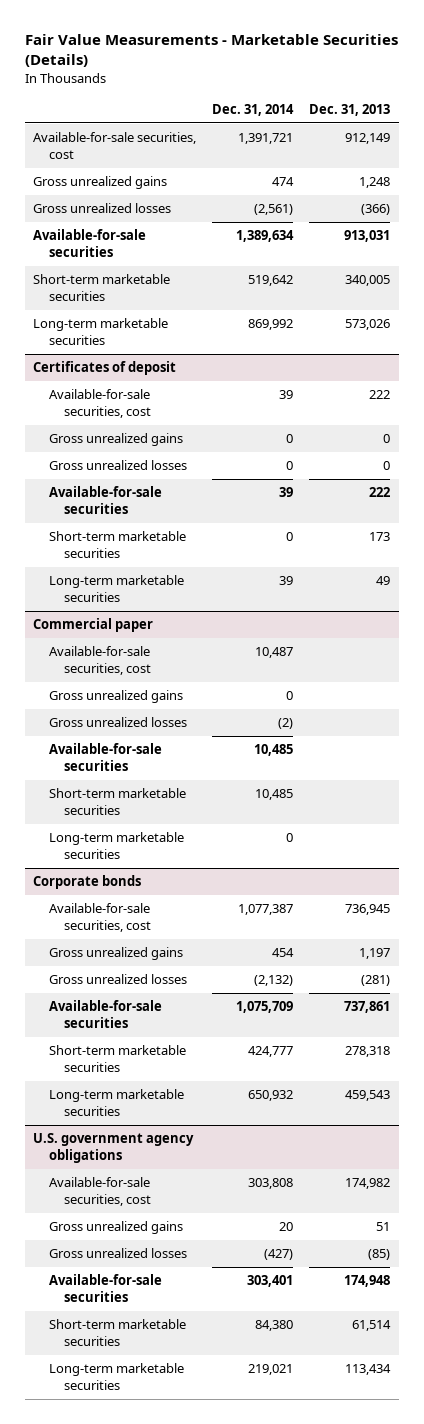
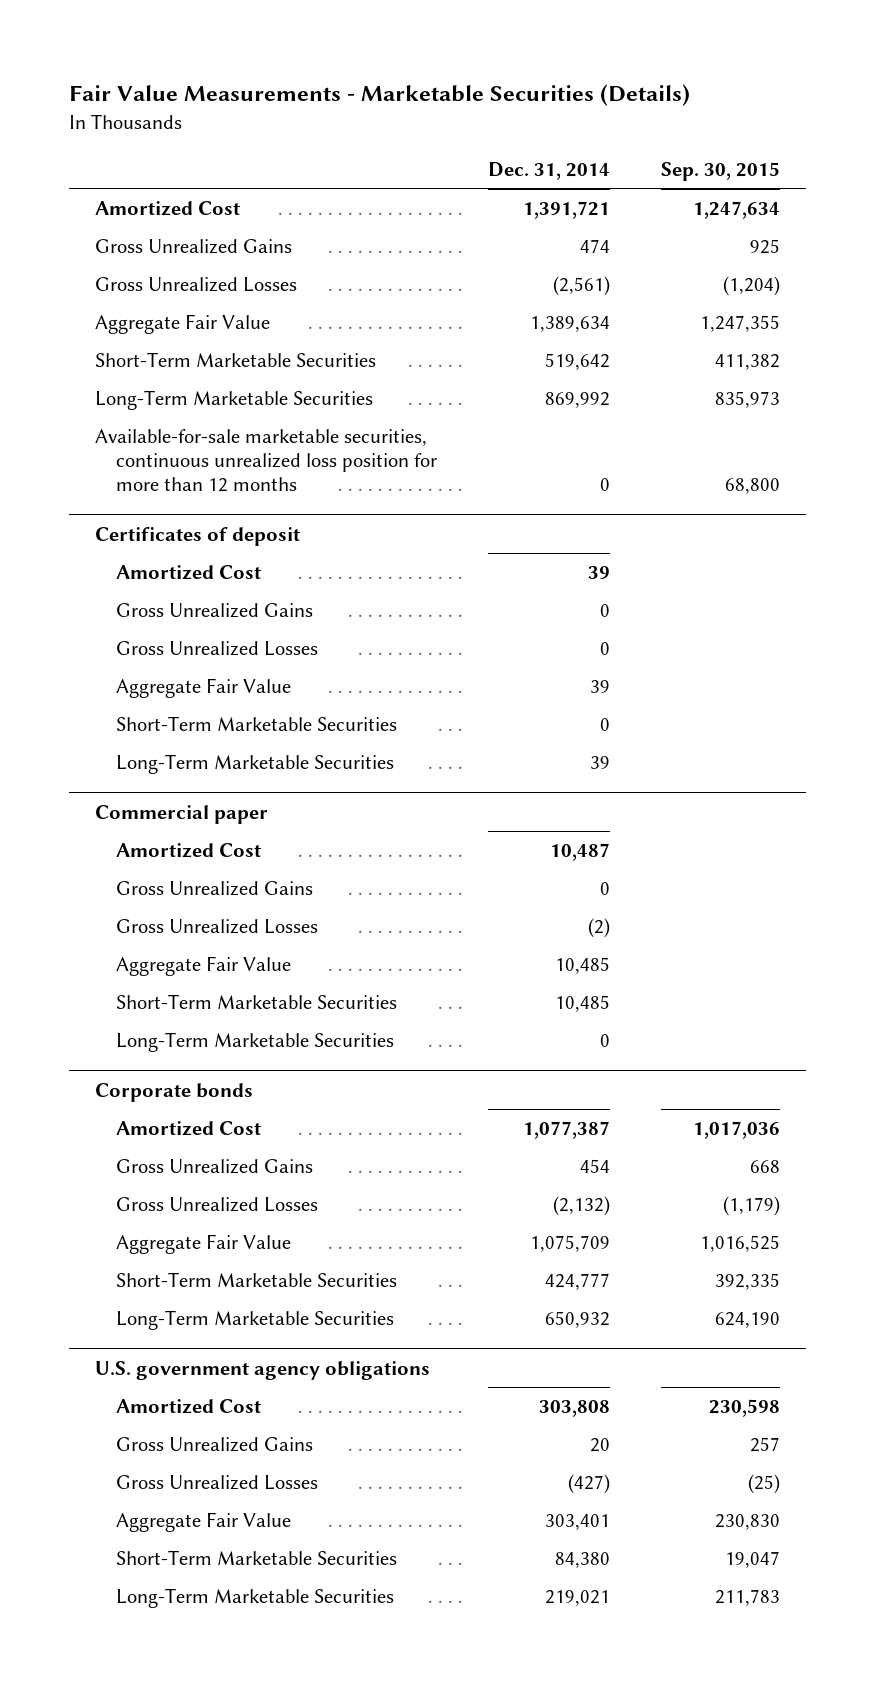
- | Dec. 31, 2014 | Dec. 31, 2013
+ | Dec. 31, 2014 | Sep. 30, 2015
- Available-for-sale securities, cost | 1,391,721 | 912,149
- Gross unrealized gains | 474 | 1,248
- Gross unrealized losses | (2,561) | (366)
- Available-for-sale securities | 1,389,634 | 913,031
- Short-term marketable securities | 519,642 | 340,005
- Long-term marketable securities | 869,992 | 573,026
+ Amortized Cost | 1,391,721 | 1,247,634
+ Gross Unrealized Gains | 474 | 925
+ Gross Unrealized Losses | (2,561) | (1,204)
+ Aggregate Fair Value | 1,389,634 | 1,247,355
+ Short-Term Marketable Securities | 519,642 | 411,382
+ Long-Term Marketable Securities | 869,992 | 835,973
+ Available-for-sale marketable securities, continuous unrealized loss position for more than 12 months | 0 | 68,800
@ Certificates of deposit
- Available-for-sale securities, cost | 39 | 222
- Gross unrealized gains | 0 | 0
- Gross unrealized losses | 0 | 0
- Available-for-sale securities | 39 | 222
- Short-term marketable securities | 0 | 173
- Long-term marketable securities | 39 | 49
+ Amortized Cost | 39 |
+ Gross Unrealized Gains | 0 |
+ Gross Unrealized Losses | 0 |
+ Aggregate Fair Value | 39 |
+ Short-Term Marketable Securities | 0 |
+ Long-Term Marketable Securities | 39 |
@ Commercial paper
- Available-for-sale securities, cost | 10,487 |
- Gross unrealized gains | 0 |
- Gross unrealized losses | (2) |
- Available-for-sale securities | 10,485 |
- Short-term marketable securities | 10,485 |
- Long-term marketable securities | 0 |
+ Amortized Cost | 10,487 |
+ Gross Unrealized Gains | 0 |
+ Gross Unrealized Losses | (2) |
+ Aggregate Fair Value | 10,485 |
+ Short-Term Marketable Securities | 10,485 |
+ Long-Term Marketable Securities | 0 |
@ Corporate bonds
- Available-for-sale securities, cost | 1,077,387 | 736,945
- Gross unrealized gains | 454 | 1,197
- Gross unrealized losses | (2,132) | (281)
- Available-for-sale securities | 1,075,709 | 737,861
- Short-term marketable securities | 424,777 | 278,318
- Long-term marketable securities | 650,932 | 459,543
+ Amortized Cost | 1,077,387 | 1,017,036
+ Gross Unrealized Gains | 454 | 668
+ Gross Unrealized Losses | (2,132) | (1,179)
+ Aggregate Fair Value | 1,075,709 | 1,016,525
+ Short-Term Marketable Securities | 424,777 | 392,335
+ Long-Term Marketable Securities | 650,932 | 624,190
@ U.S. government agency obligations
- Available-for-sale securities, cost | 303,808 | 174,982
- Gross unrealized gains | 20 | 51
- Gross unrealized losses | (427) | (85)
- Available-for-sale securities | 303,401 | 174,948
- Short-term marketable securities | 84,380 | 61,514
- Long-term marketable securities | 219,021 | 113,434
+ Amortized Cost | 303,808 | 230,598
+ Gross Unrealized Gains | 20 | 257
+ Gross Unrealized Losses | (427) | (25)
+ Aggregate Fair Value | 303,401 | 230,830
+ Short-Term Marketable Securities | 84,380 | 19,047
+ Long-Term Marketable Securities | 219,021 | 211,783

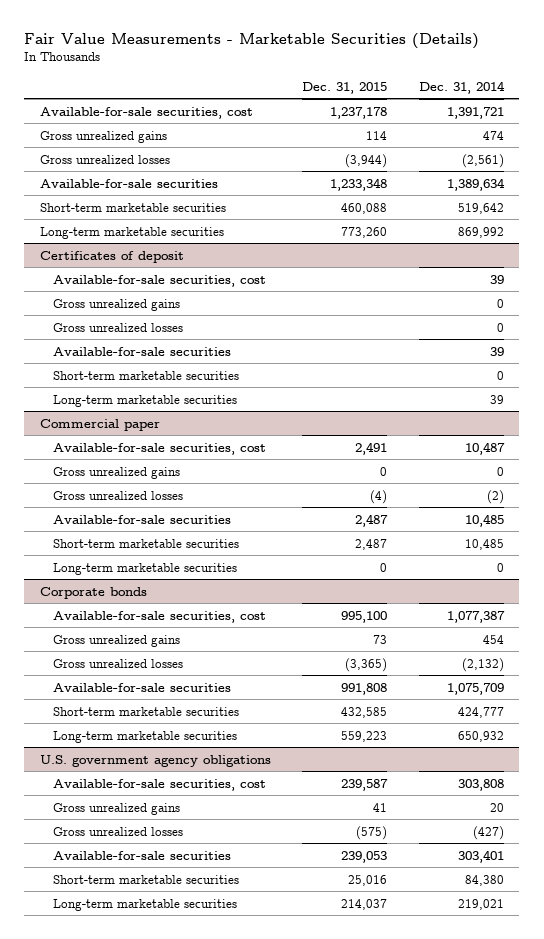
- | Dec. 31, 2014 | Sep. 30, 2015
+ | Dec. 31, 2015 | Dec. 31, 2014
- Amortized Cost | 1,391,721 | 1,247,634
- Gross Unrealized Gains | 474 | 925
- Gross Unrealized Losses | (2,561) | (1,204)
- Aggregate Fair Value | 1,389,634 | 1,247,355
- Short-Term Marketable Securities | 519,642 | 411,382
- Long-Term Marketable Securities | 869,992 | 835,973
- Available-for-sale marketable securities, continuous unrealized loss position for more than 12 months | 0 | 68,800
+ Available-for-sale securities, cost | 1,237,178 | 1,391,721
+ Gross unrealized gains | 114 | 474
+ Gross unrealized losses | (3,944) | (2,561)
+ Available-for-sale securities | 1,233,348 | 1,389,634
+ Short-term marketable securities | 460,088 | 519,642
+ Long-term marketable securities | 773,260 | 869,992
@ Certificates of deposit
- Amortized Cost | 39 |
- Gross Unrealized Gains | 0 |
- Gross Unrealized Losses | 0 |
- Aggregate Fair Value | 39 |
- Short-Term Marketable Securities | 0 |
- Long-Term Marketable Securities | 39 |
+ Available-for-sale securities, cost | | 39
+ Gross unrealized gains | | 0
+ Gross unrealized losses | | 0
+ Available-for-sale securities | | 39
+ Short-term marketable securities | | 0
+ Long-term marketable securities | | 39
@ Commercial paper
- Amortized Cost | 10,487 |
- Gross Unrealized Gains | 0 |
- Gross Unrealized Losses | (2) |
- Aggregate Fair Value | 10,485 |
- Short-Term Marketable Securities | 10,485 |
- Long-Term Marketable Securities | 0 |
+ Available-for-sale securities, cost | 2,491 | 10,487
+ Gross unrealized gains | 0 | 0
+ Gross unrealized losses | (4) | (2)
+ Available-for-sale securities | 2,487 | 10,485
+ Short-term marketable securities | 2,487 | 10,485
+ Long-term marketable securities | 0 | 0
@ Corporate bonds
- Amortized Cost | 1,077,387 | 1,017,036
- Gross Unrealized Gains | 454 | 668
- Gross Unrealized Losses | (2,132) | (1,179)
- Aggregate Fair Value | 1,075,709 | 1,016,525
- Short-Term Marketable Securities | 424,777 | 392,335
- Long-Term Marketable Securities | 650,932 | 624,190
+ Available-for-sale securities, cost | 995,100 | 1,077,387
+ Gross unrealized gains | 73 | 454
+ Gross unrealized losses | (3,365) | (2,132)
+ Available-for-sale securities | 991,808 | 1,075,709
+ Short-term marketable securities | 432,585 | 424,777
+ Long-term marketable securities | 559,223 | 650,932
@ U.S. government agency obligations
- Amortized Cost | 303,808 | 230,598
- Gross Unrealized Gains | 20 | 257
- Gross Unrealized Losses | (427) | (25)
- Aggregate Fair Value | 303,401 | 230,830
- Short-Term Marketable Securities | 84,380 | 19,047
- Long-Term Marketable Securities | 219,021 | 211,783
+ Available-for-sale securities, cost | 239,587 | 303,808
+ Gross unrealized gains | 41 | 20
+ Gross unrealized losses | (575) | (427)
+ Available-for-sale securities | 239,053 | 303,401
+ Short-term marketable securities | 25,016 | 84,380
+ Long-term marketable securities | 214,037 | 219,021

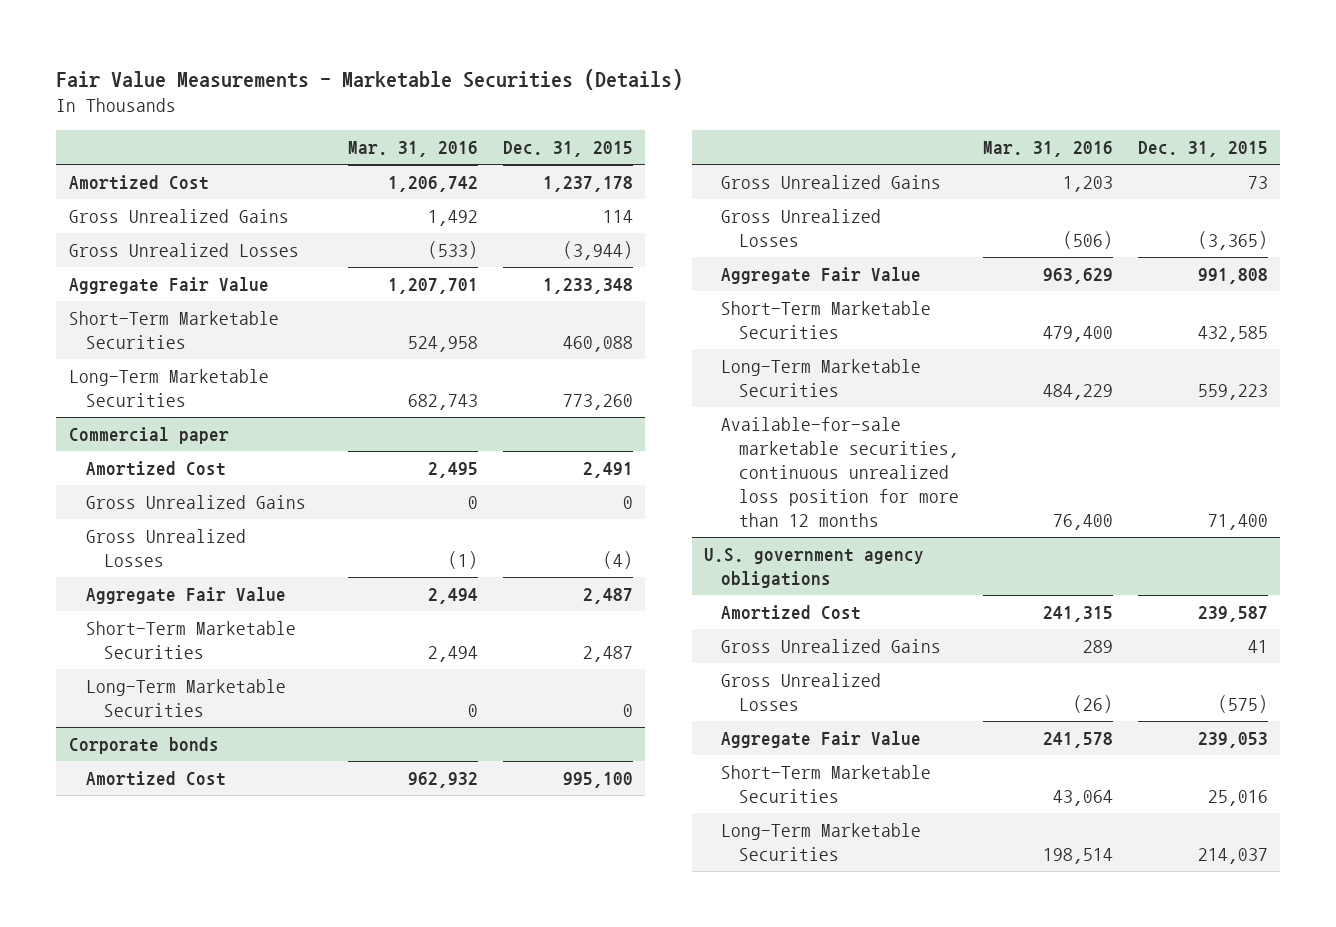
- | Dec. 31, 2015 | Dec. 31, 2014
+ | Mar. 31, 2016 | Dec. 31, 2015
- Available-for-sale securities, cost | 1,237,178 | 1,391,721
- Gross unrealized gains | 114 | 474
- Gross unrealized losses | (3,944) | (2,561)
- Available-for-sale securities | 1,233,348 | 1,389,634
- Short-term marketable securities | 460,088 | 519,642
- Long-term marketable securities | 773,260 | 869,992
- Certificates of deposit
- Available-for-sale securities, cost | | 39
- Gross unrealized gains | | 0
- Gross unrealized losses | | 0
- Available-for-sale securities | | 39
- Short-term marketable securities | | 0
- Long-term marketable securities | | 39
+ Amortized Cost | 1,206,742 | 1,237,178
+ Gross Unrealized Gains | 1,492 | 114
+ Gross Unrealized Losses | (533) | (3,944)
+ Aggregate Fair Value | 1,207,701 | 1,233,348
+ Short-Term Marketable Securities | 524,958 | 460,088
+ Long-Term Marketable Securities | 682,743 | 773,260
@ Commercial paper
- Available-for-sale securities, cost | 2,491 | 10,487
- Gross unrealized gains | 0 | 0
- Gross unrealized losses | (4) | (2)
- Available-for-sale securities | 2,487 | 10,485
- Short-term marketable securities | 2,487 | 10,485
- Long-term marketable securities | 0 | 0
+ Amortized Cost | 2,495 | 2,491
+ Gross Unrealized Gains | 0 | 0
+ Gross Unrealized Losses | (1) | (4)
+ Aggregate Fair Value | 2,494 | 2,487
+ Short-Term Marketable Securities | 2,494 | 2,487
+ Long-Term Marketable Securities | 0 | 0
@ Corporate bonds
- Available-for-sale securities, cost | 995,100 | 1,077,387
- Gross unrealized gains | 73 | 454
- Gross unrealized losses | (3,365) | (2,132)
- Available-for-sale securities | 991,808 | 1,075,709
- Short-term marketable securities | 432,585 | 424,777
- Long-term marketable securities | 559,223 | 650,932
+ Amortized Cost | 962,932 | 995,100
+ Gross Unrealized Gains | 1,203 | 73
+ Gross Unrealized Losses | (506) | (3,365)
+ Aggregate Fair Value | 963,629 | 991,808
+ Short-Term Marketable Securities | 479,400 | 432,585
+ Long-Term Marketable Securities | 484,229 | 559,223
+ Available-for-sale marketable securities, continuous unrealized loss position for more than 12 months | 76,400 | 71,400
@ U.S. government agency obligations
- Available-for-sale securities, cost | 239,587 | 303,808
- Gross unrealized gains | 41 | 20
- Gross unrealized losses | (575) | (427)
- Available-for-sale securities | 239,053 | 303,401
- Short-term marketable securities | 25,016 | 84,380
- Long-term marketable securities | 214,037 | 219,021
+ Amortized Cost | 241,315 | 239,587
+ Gross Unrealized Gains | 289 | 41
+ Gross Unrealized Losses | (26) | (575)
+ Aggregate Fair Value | 241,578 | 239,053
+ Short-Term Marketable Securities | 43,064 | 25,016
+ Long-Term Marketable Securities | 198,514 | 214,037

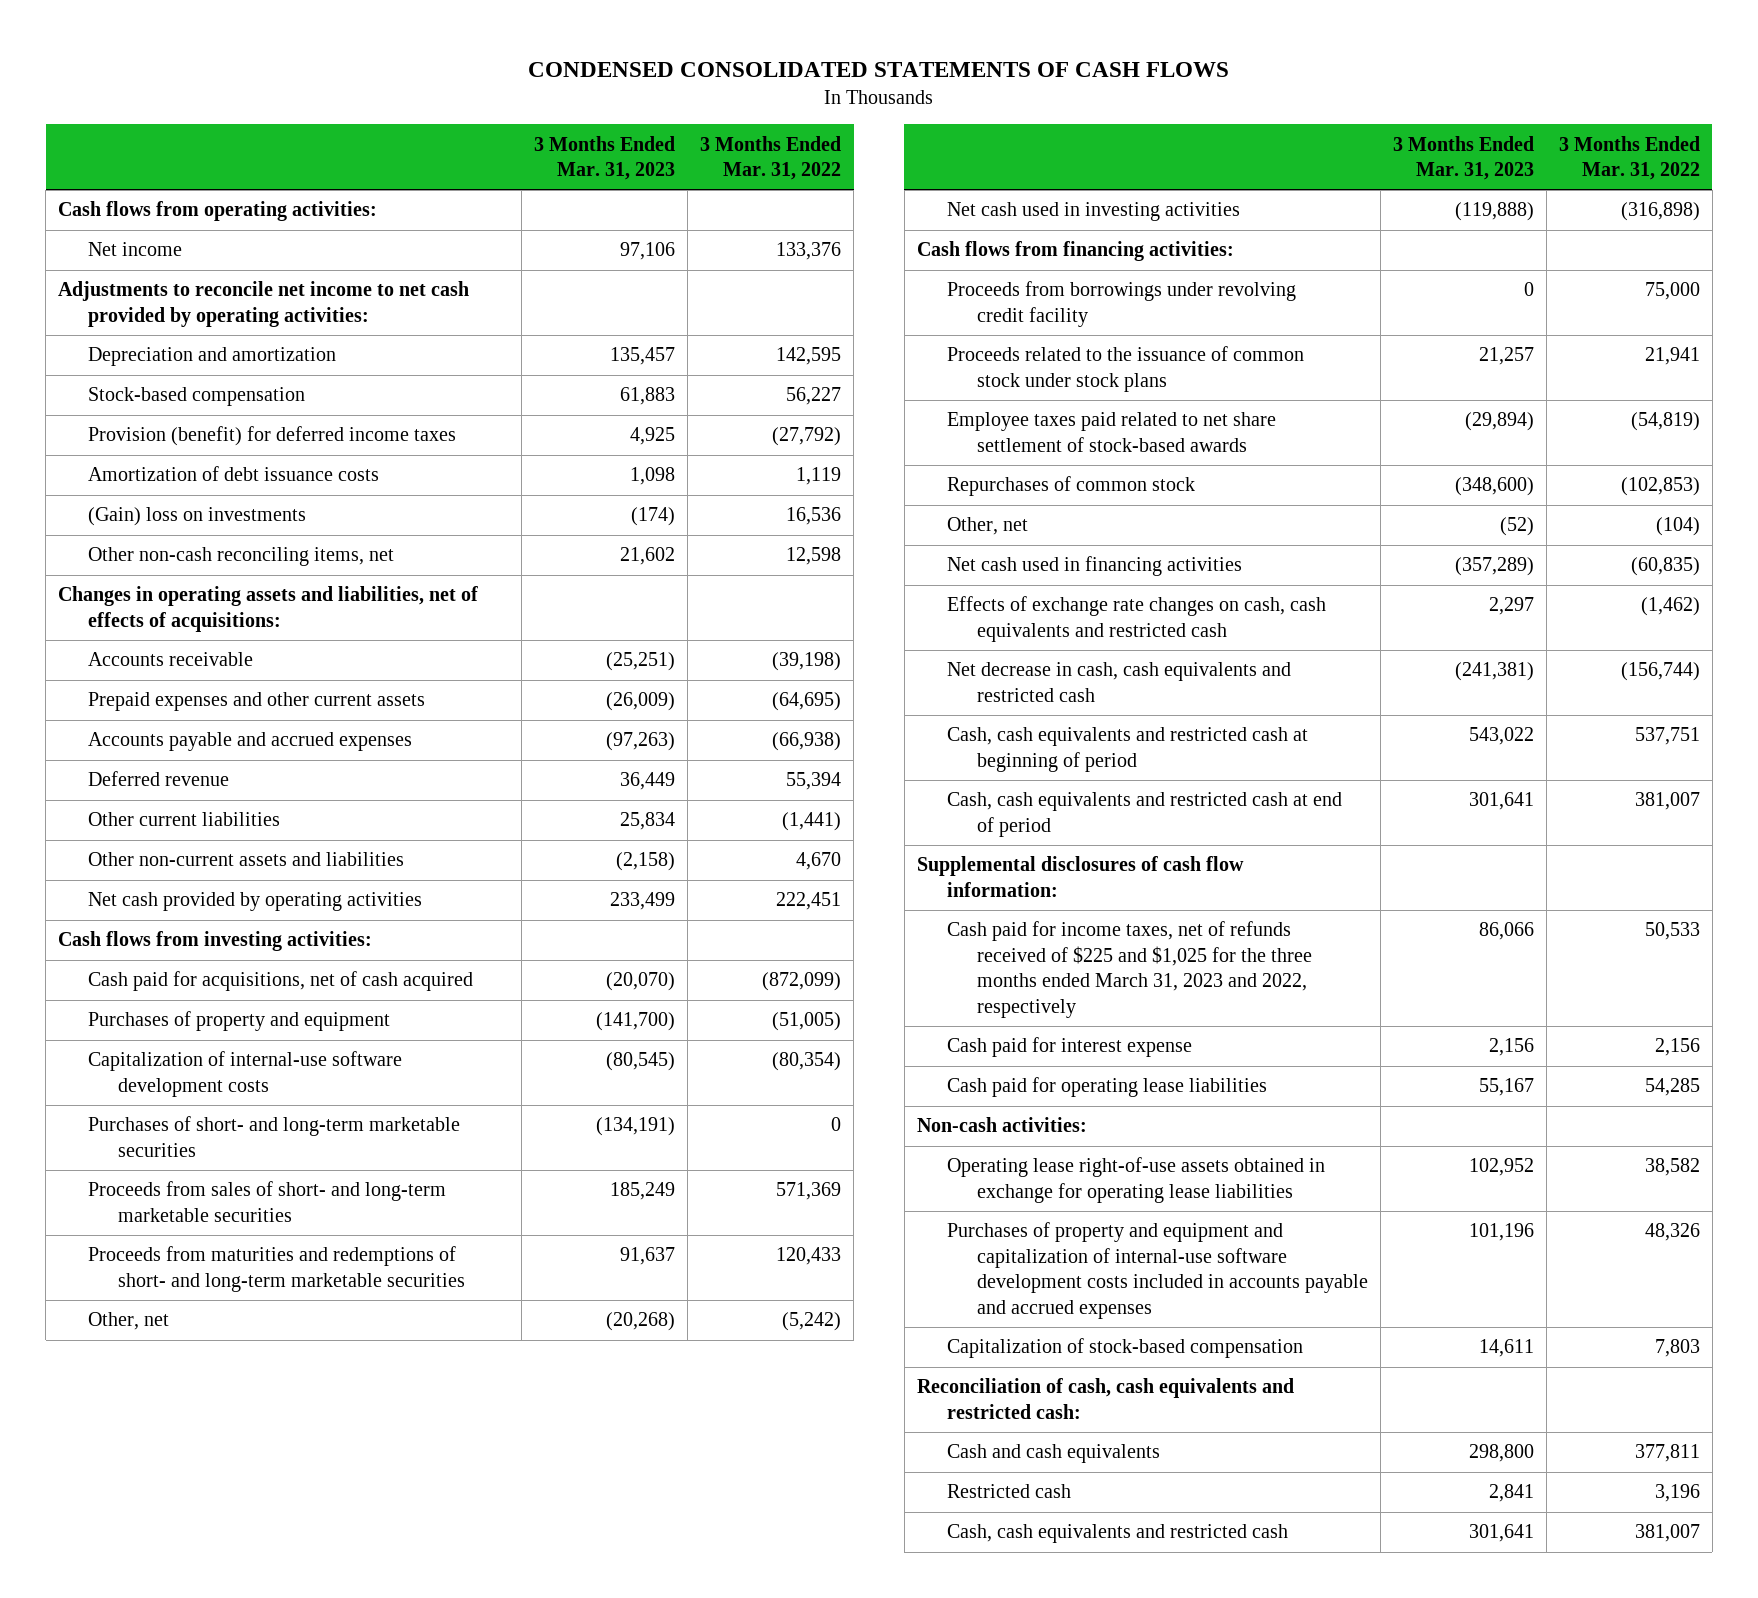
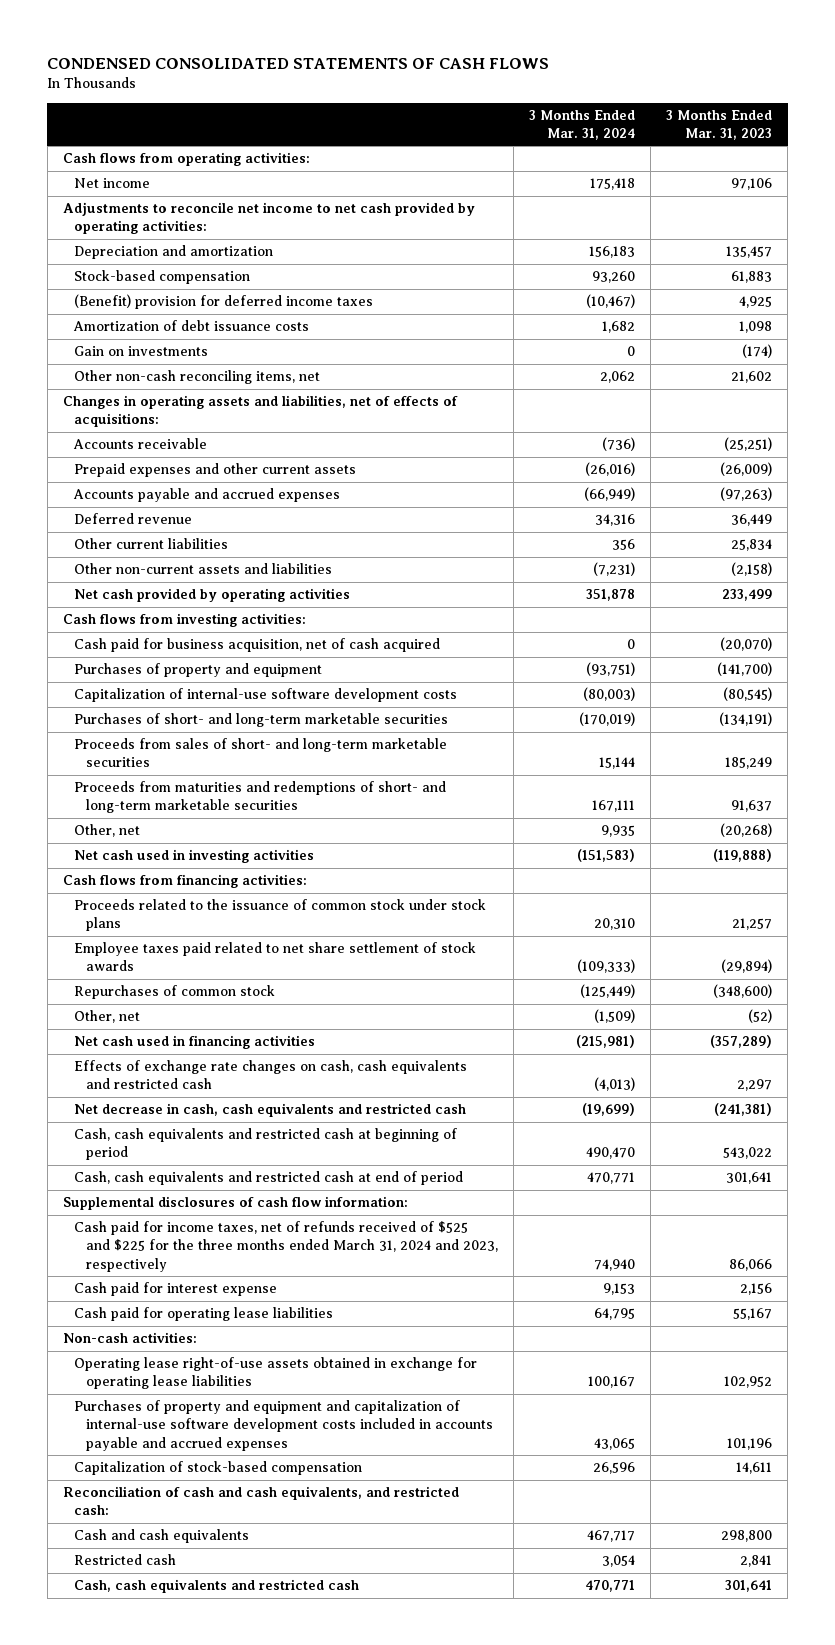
- | 3 Months Ended Mar. 31, 2023 | 3 Months Ended Mar. 31, 2022
+ | 3 Months Ended Mar. 31, 2024 | 3 Months Ended Mar. 31, 2023
- Provision (benefit) for deferred income taxes | 4,925 | (27,792)
+ (Benefit) provision for deferred income taxes | (10,467) | 4,925
- (Gain) loss on investments | (174) | 16,536
+ Gain on investments | 0 | (174)
- Cash paid for acquisitions, net of cash acquired | (20,070) | (872,099)
+ Cash paid for business acquisition, net of cash acquired | 0 | (20,070)
- Proceeds from borrowings under revolving credit facility | 0 | 75,000
- Employee taxes paid related to net share settlement of stock-based awards | (29,894) | (54,819)
+ Employee taxes paid related to net share settlement of stock awards | (109,333) | (29,894)
- Cash paid for income taxes, net of refunds received of $225 and $1,025 for the three months ended March 31, 2023 and 2022, respectively | 86,066 | 50,533
+ Cash paid for income taxes, net of refunds received of $525 and $225 for the three months ended March 31, 2024 and 2023, respectively | 74,940 | 86,066
- Reconciliation of cash, cash equivalents and restricted cash:
+ Reconciliation of cash and cash equivalents, and restricted cash:

